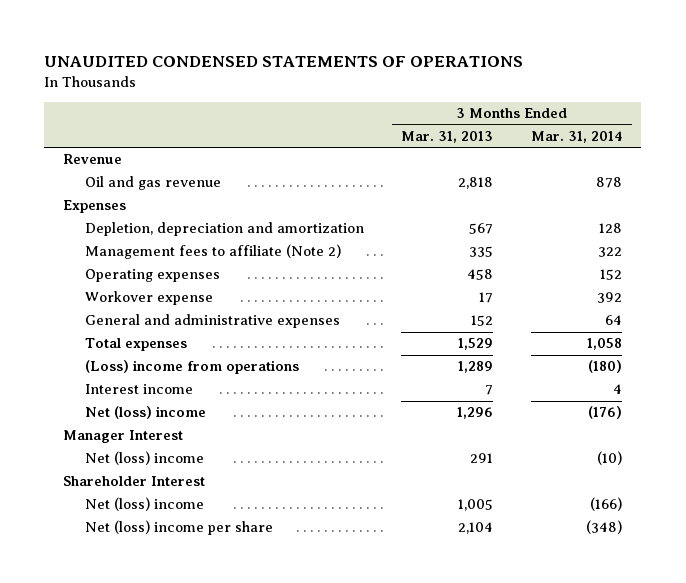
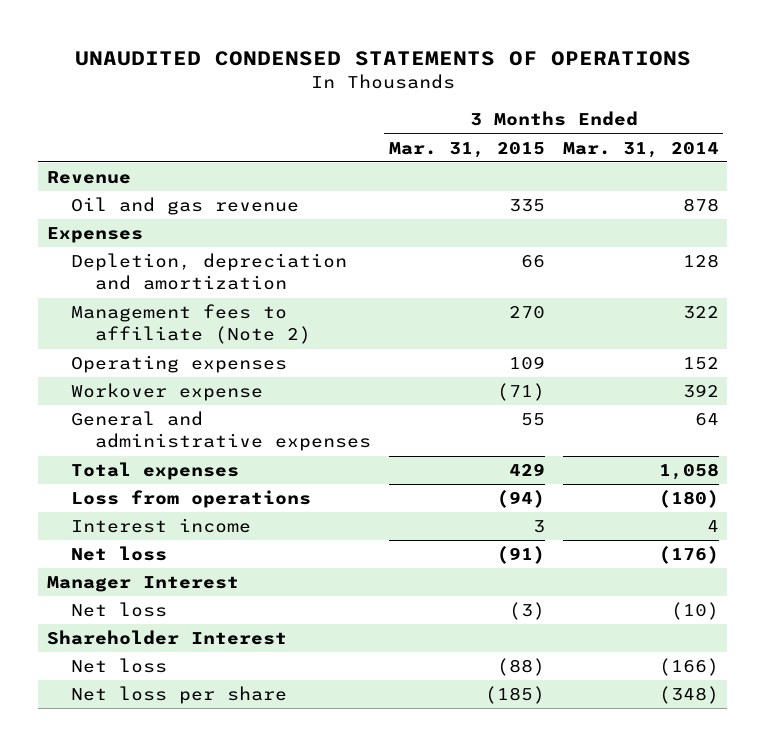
- | 3 Months Ended Mar. 31, 2013 | 3 Months Ended Mar. 31, 2014
+ | 3 Months Ended Mar. 31, 2015 | 3 Months Ended Mar. 31, 2014
- (Loss) income from operations | 1,289 | (180)
+ Loss from operations | (94) | (180)
- Net (loss) income | 1,296 | (176)
+ Net loss | (91) | (176)
- Net (loss) income | 291 | (10)
+ Net loss | (3) | (10)
- Net (loss) income | 1,005 | (166)
- Net (loss) income per share | 2,104 | (348)
+ Net loss | (88) | (166)
+ Net loss per share | (185) | (348)

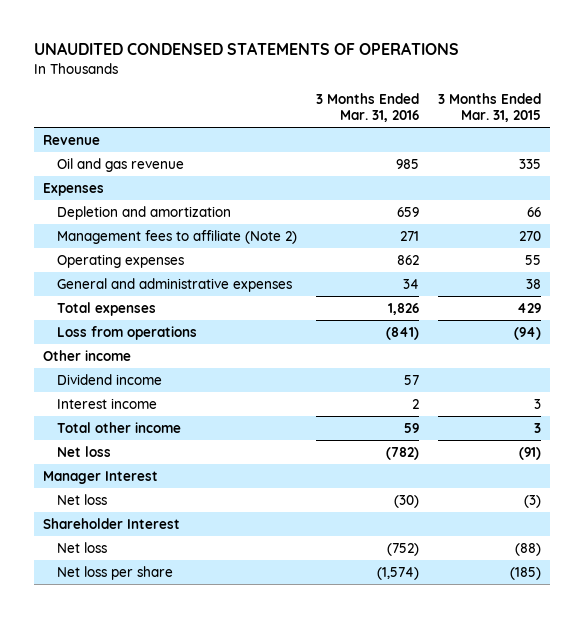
- | 3 Months Ended Mar. 31, 2015 | 3 Months Ended Mar. 31, 2014
+ | 3 Months Ended Mar. 31, 2016 | 3 Months Ended Mar. 31, 2015
- Depletion, depreciation and amortization | 66 | 128
+ Depletion and amortization | 659 | 66
- Operating expenses | 109 | 152
- Workover expense | (71) | 392
- General and administrative expenses | 55 | 64
+ Operating expenses | 862 | 55
+ General and administrative expenses | 34 | 38
+ Other income
+ Dividend income | 57 |
+ Total other income | 59 | 3

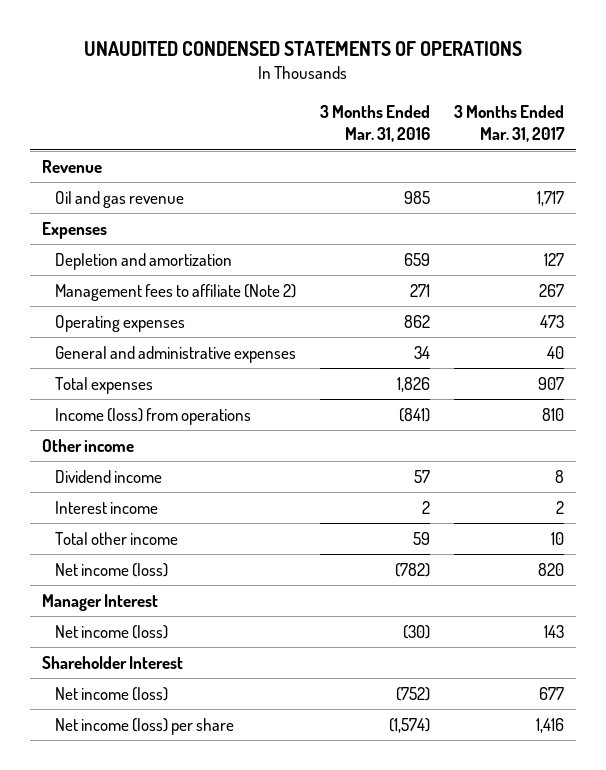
- | 3 Months Ended Mar. 31, 2016 | 3 Months Ended Mar. 31, 2015
+ | 3 Months Ended Mar. 31, 2016 | 3 Months Ended Mar. 31, 2017
- Loss from operations | (841) | (94)
+ Income (loss) from operations | (841) | 810
- Net loss | (782) | (91)
+ Net income (loss) | (782) | 820
- Net loss | (30) | (3)
+ Net income (loss) | (30) | 143
- Net loss | (752) | (88)
- Net loss per share | (1,574) | (185)
+ Net income (loss) | (752) | 677
+ Net income (loss) per share | (1,574) | 1,416

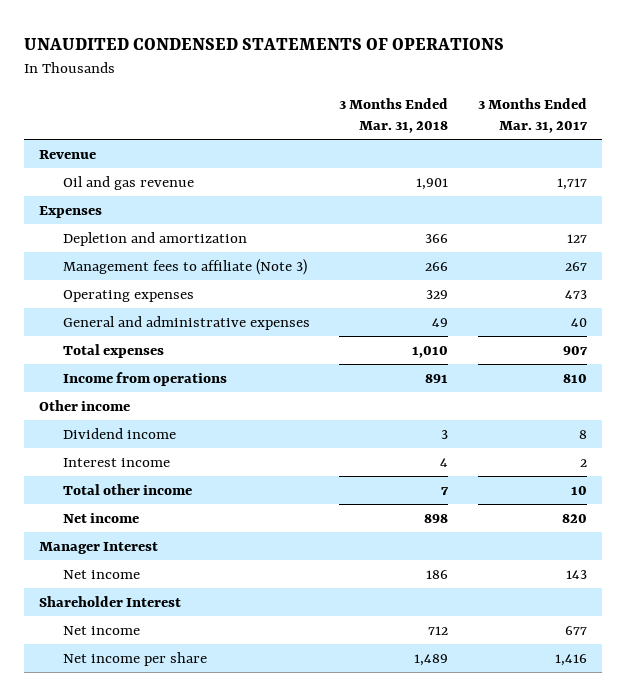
- | 3 Months Ended Mar. 31, 2016 | 3 Months Ended Mar. 31, 2017
+ | 3 Months Ended Mar. 31, 2018 | 3 Months Ended Mar. 31, 2017
- Management fees to affiliate (Note 2) | 271 | 267
+ Management fees to affiliate (Note 3) | 266 | 267
- Income (loss) from operations | (841) | 810
+ Income from operations | 891 | 810
- Net income (loss) | (782) | 820
+ Net income | 898 | 820
- Net income (loss) | (30) | 143
+ Net income | 186 | 143
- Net income (loss) | (752) | 677
- Net income (loss) per share | (1,574) | 1,416
+ Net income | 712 | 677
+ Net income per share | 1,489 | 1,416

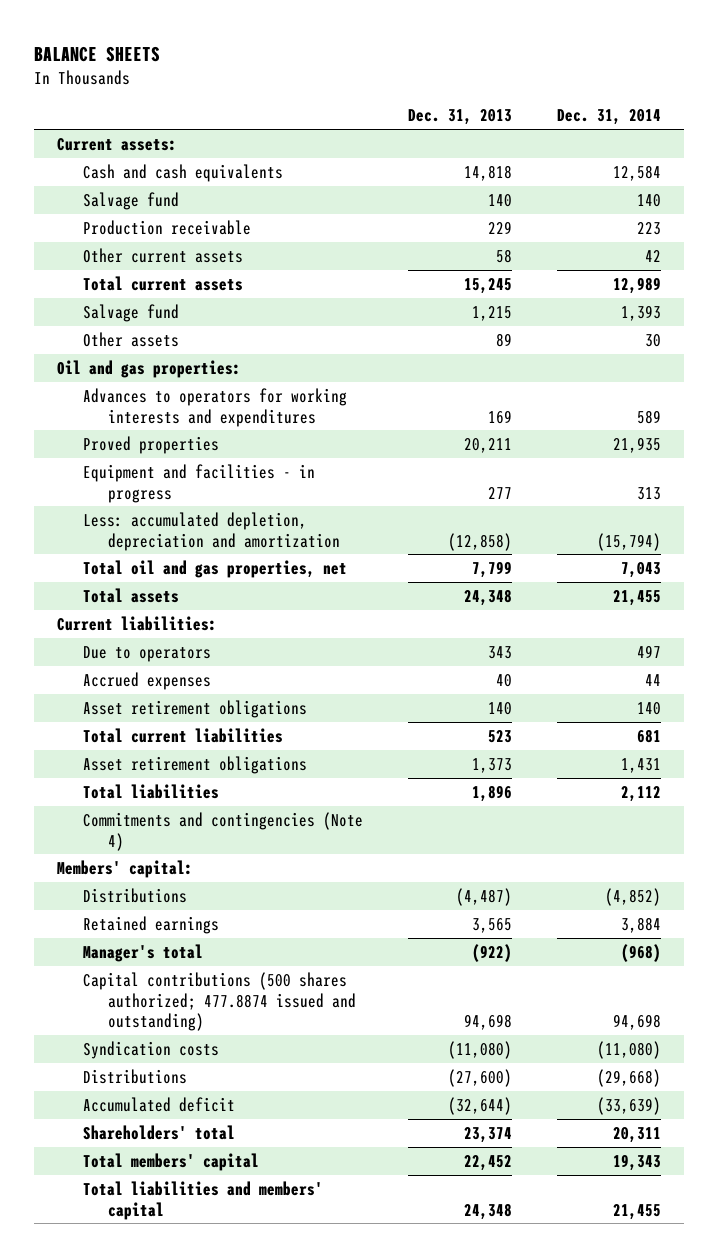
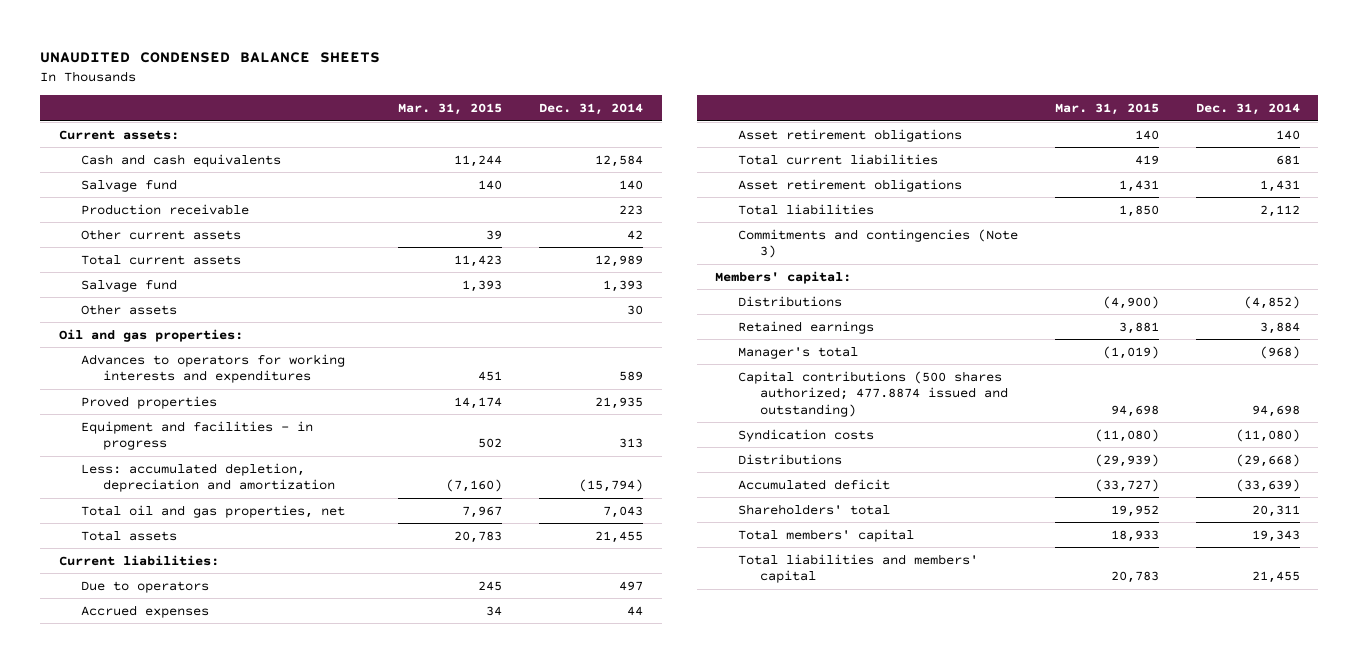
- BALANCE SHEETS
+ UNAUDITED CONDENSED BALANCE SHEETS
- | Dec. 31, 2013 | Dec. 31, 2014
+ | Mar. 31, 2015 | Dec. 31, 2014
- Commitments and contingencies (Note 4)
+ Commitments and contingencies (Note 3)

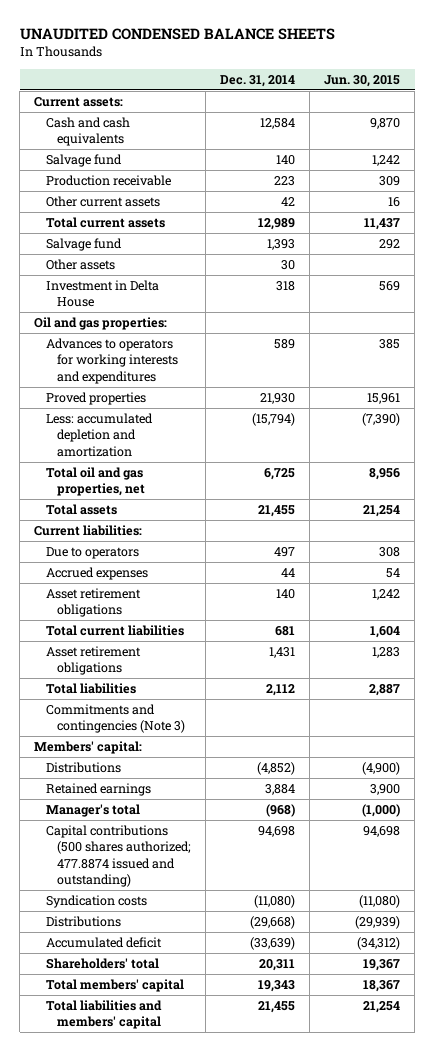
- | Mar. 31, 2015 | Dec. 31, 2014
+ | Dec. 31, 2014 | Jun. 30, 2015
+ Investment in Delta House | 318 | 569
- Proved properties | 14,174 | 21,935
- Equipment and facilities - in progress | 502 | 313
- Less: accumulated depletion, depreciation and amortization | (7,160) | (15,794)
- Total oil and gas properties, net | 7,967 | 7,043
+ Proved properties | 21,930 | 15,961
+ Less: accumulated depletion and amortization | (15,794) | (7,390)
+ Total oil and gas properties, net | 6,725 | 8,956

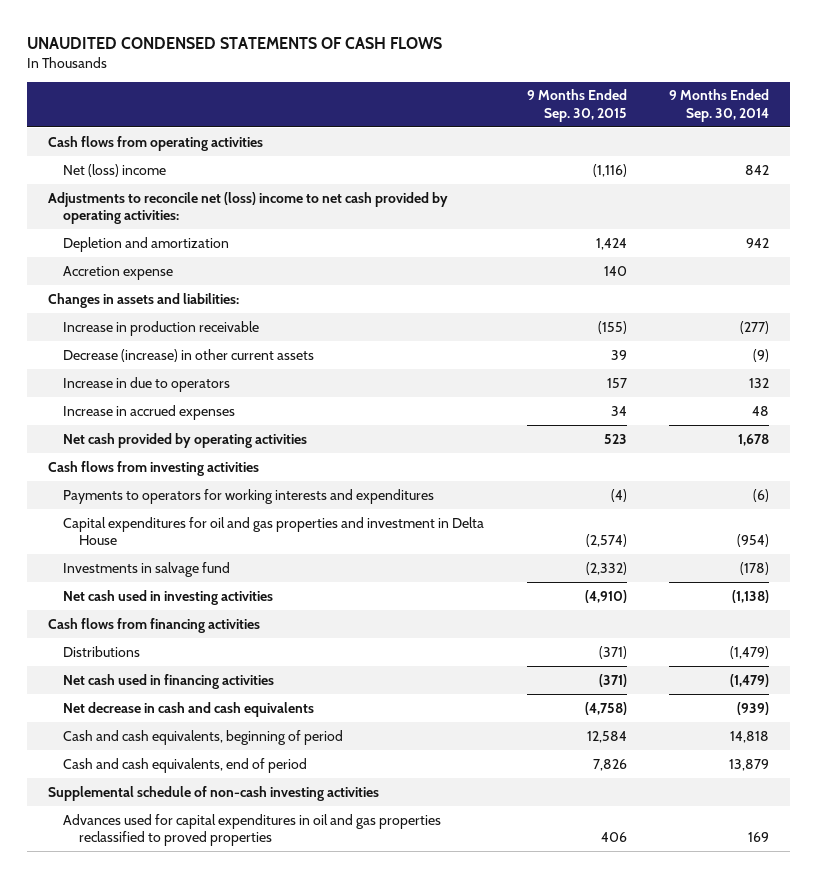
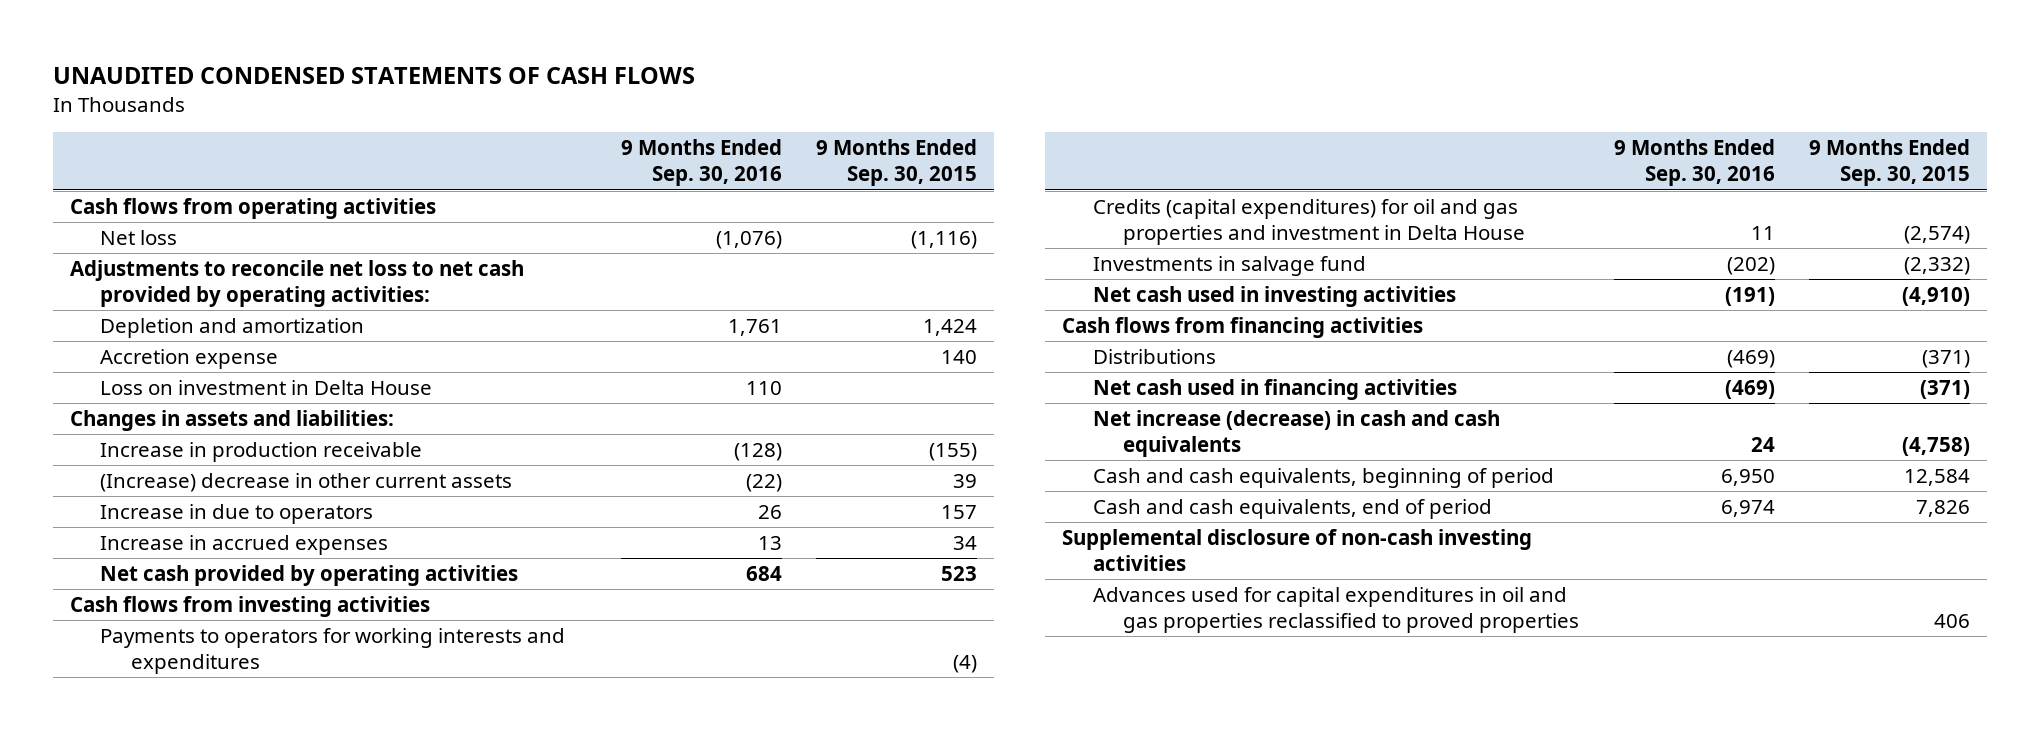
- | 9 Months Ended Sep. 30, 2015 | 9 Months Ended Sep. 30, 2014
+ | 9 Months Ended Sep. 30, 2016 | 9 Months Ended Sep. 30, 2015
- Net (loss) income | (1,116) | 842
- Adjustments to reconcile net (loss) income to net cash provided by operating activities:
+ Net loss | (1,076) | (1,116)
+ Adjustments to reconcile net loss to net cash provided by operating activities:
+ Loss on investment in Delta House | 110 |
- Decrease (increase) in other current assets | 39 | (9)
+ (Increase) decrease in other current assets | (22) | 39
- Capital expenditures for oil and gas properties and investment in Delta House | (2,574) | (954)
+ Credits (capital expenditures) for oil and gas properties and investment in Delta House | 11 | (2,574)
- Net decrease in cash and cash equivalents | (4,758) | (939)
+ Net increase (decrease) in cash and cash equivalents | 24 | (4,758)
- Supplemental schedule of non-cash investing activities
+ Supplemental disclosure of non-cash investing activities

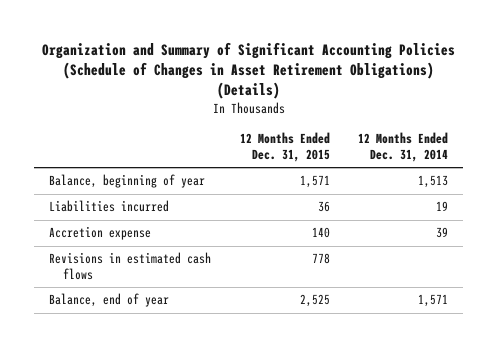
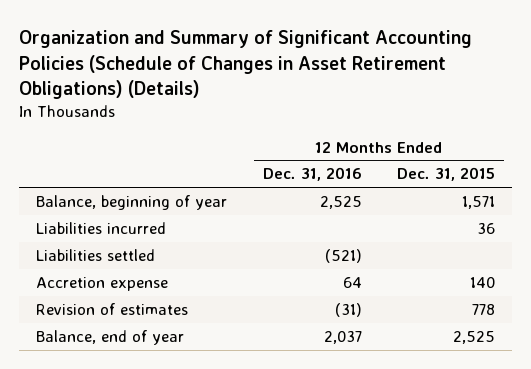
- | 12 Months Ended Dec. 31, 2015 | 12 Months Ended Dec. 31, 2014
+ | 12 Months Ended Dec. 31, 2016 | 12 Months Ended Dec. 31, 2015
+ Liabilities settled | (521) |
- Revisions in estimated cash flows | 778 |
+ Revision of estimates | (31) | 778

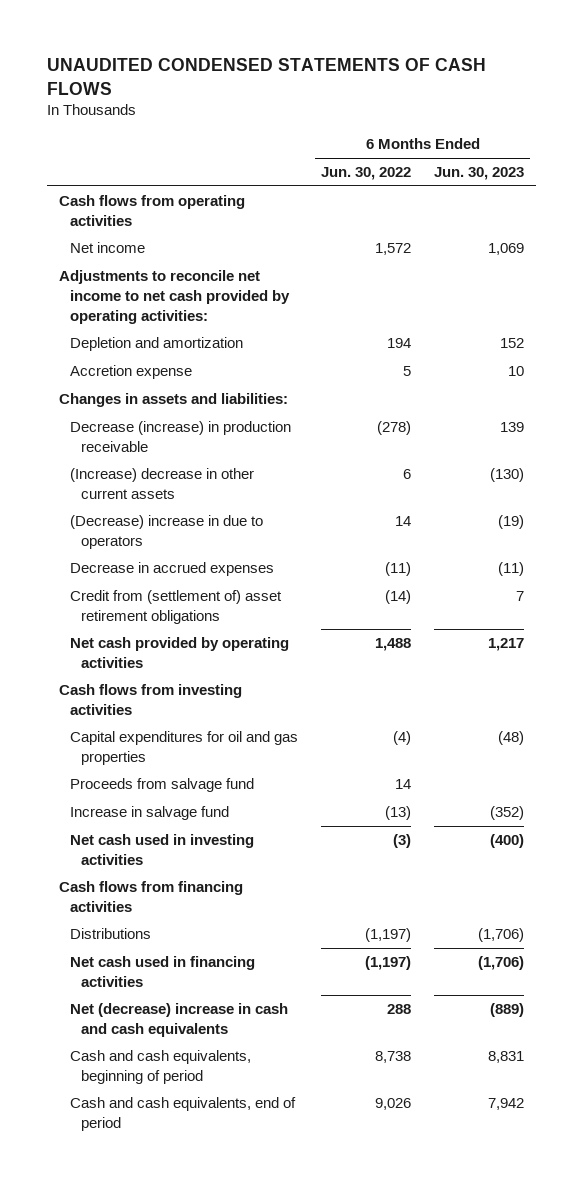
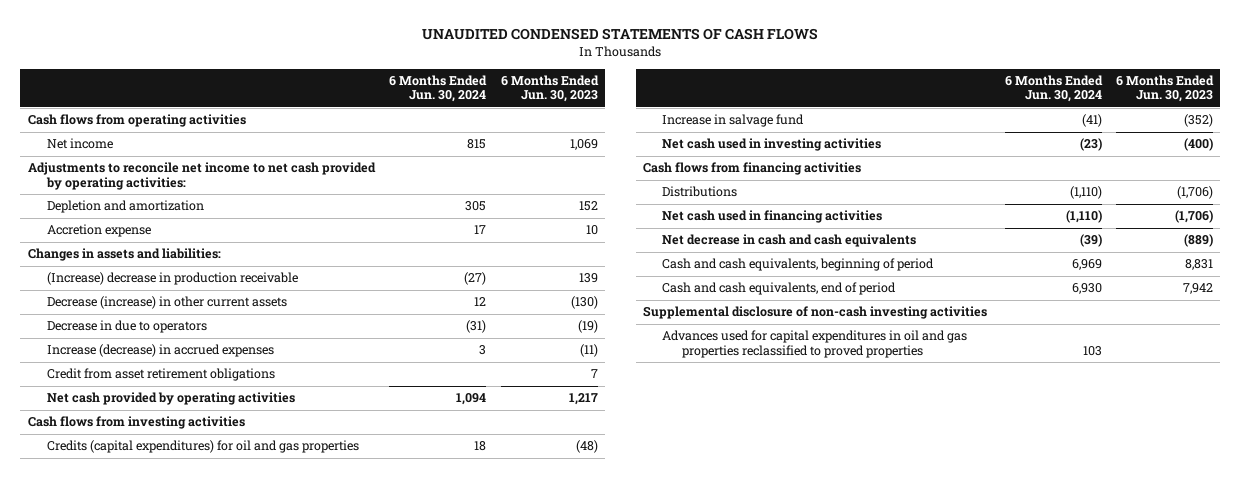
- | 6 Months Ended Jun. 30, 2022 | 6 Months Ended Jun. 30, 2023
+ | 6 Months Ended Jun. 30, 2024 | 6 Months Ended Jun. 30, 2023
- Decrease (increase) in production receivable | (278) | 139
- (Increase) decrease in other current assets | 6 | (130)
- (Decrease) increase in due to operators | 14 | (19)
- Decrease in accrued expenses | (11) | (11)
- Credit from (settlement of) asset retirement obligations | (14) | 7
+ (Increase) decrease in production receivable | (27) | 139
+ Decrease (increase) in other current assets | 12 | (130)
+ Decrease in due to operators | (31) | (19)
+ Increase (decrease) in accrued expenses | 3 | (11)
+ Credit from asset retirement obligations | | 7
- Capital expenditures for oil and gas properties | (4) | (48)
- Proceeds from salvage fund | 14 |
+ Credits (capital expenditures) for oil and gas properties | 18 | (48)
- Net (decrease) increase in cash and cash equivalents | 288 | (889)
+ Net decrease in cash and cash equivalents | (39) | (889)
+ Supplemental disclosure of non-cash investing activities
+ Advances used for capital expenditures in oil and gas properties reclassified to proved properties | 103 |

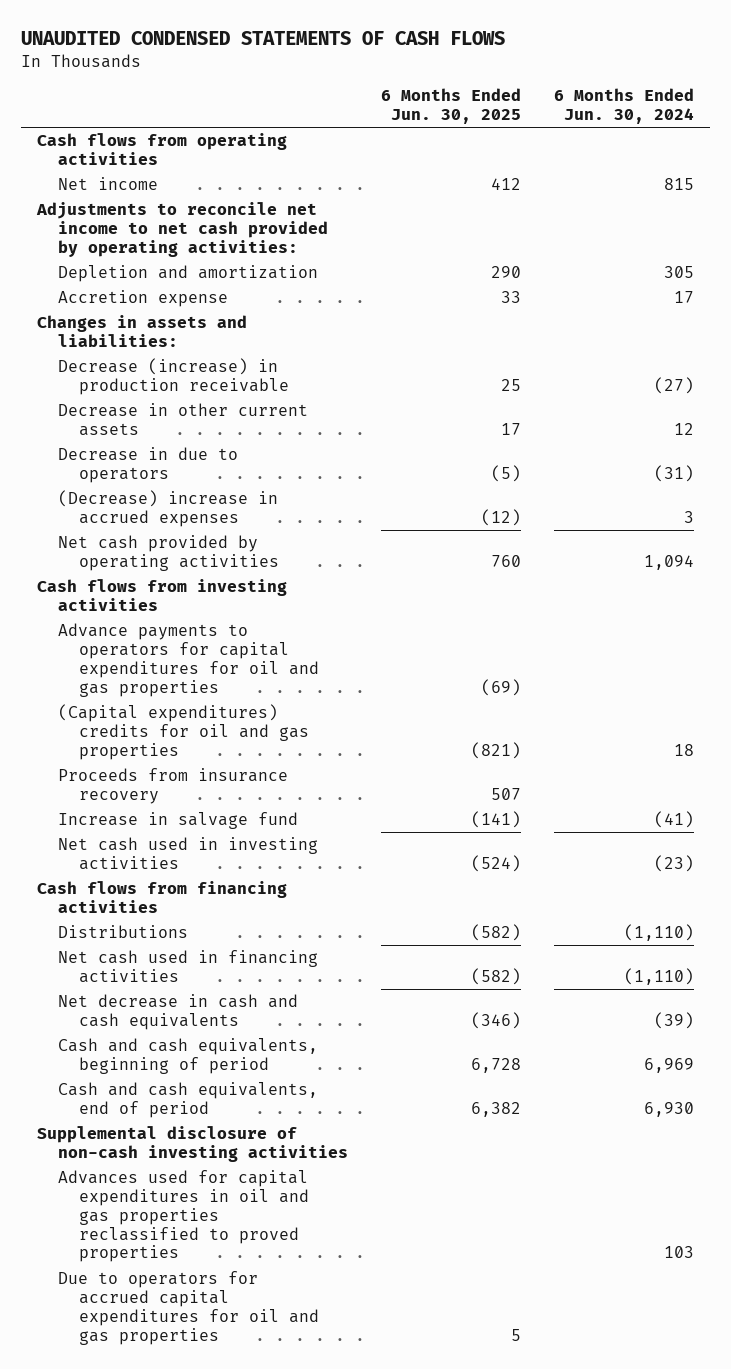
- | 6 Months Ended Jun. 30, 2024 | 6 Months Ended Jun. 30, 2023
+ | 6 Months Ended Jun. 30, 2025 | 6 Months Ended Jun. 30, 2024
- (Increase) decrease in production receivable | (27) | 139
- Decrease (increase) in other current assets | 12 | (130)
+ Decrease (increase) in production receivable | 25 | (27)
+ Decrease in other current assets | 17 | 12
- Increase (decrease) in accrued expenses | 3 | (11)
- Credit from asset retirement obligations | | 7
+ (Decrease) increase in accrued expenses | (12) | 3
- Credits (capital expenditures) for oil and gas properties | 18 | (48)
+ Advance payments to operators for capital expenditures for oil and gas properties | (69) |
+ (Capital expenditures) credits for oil and gas properties | (821) | 18
+ Proceeds from insurance recovery | 507 |
+ Due to operators for accrued capital expenditures for oil and gas properties | 5 |

